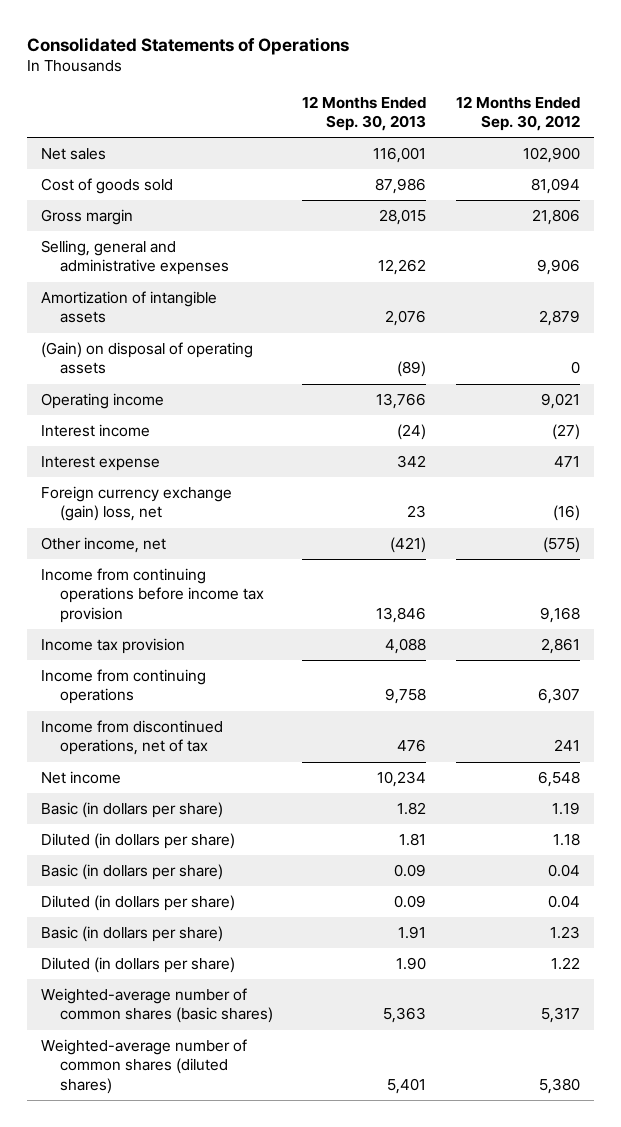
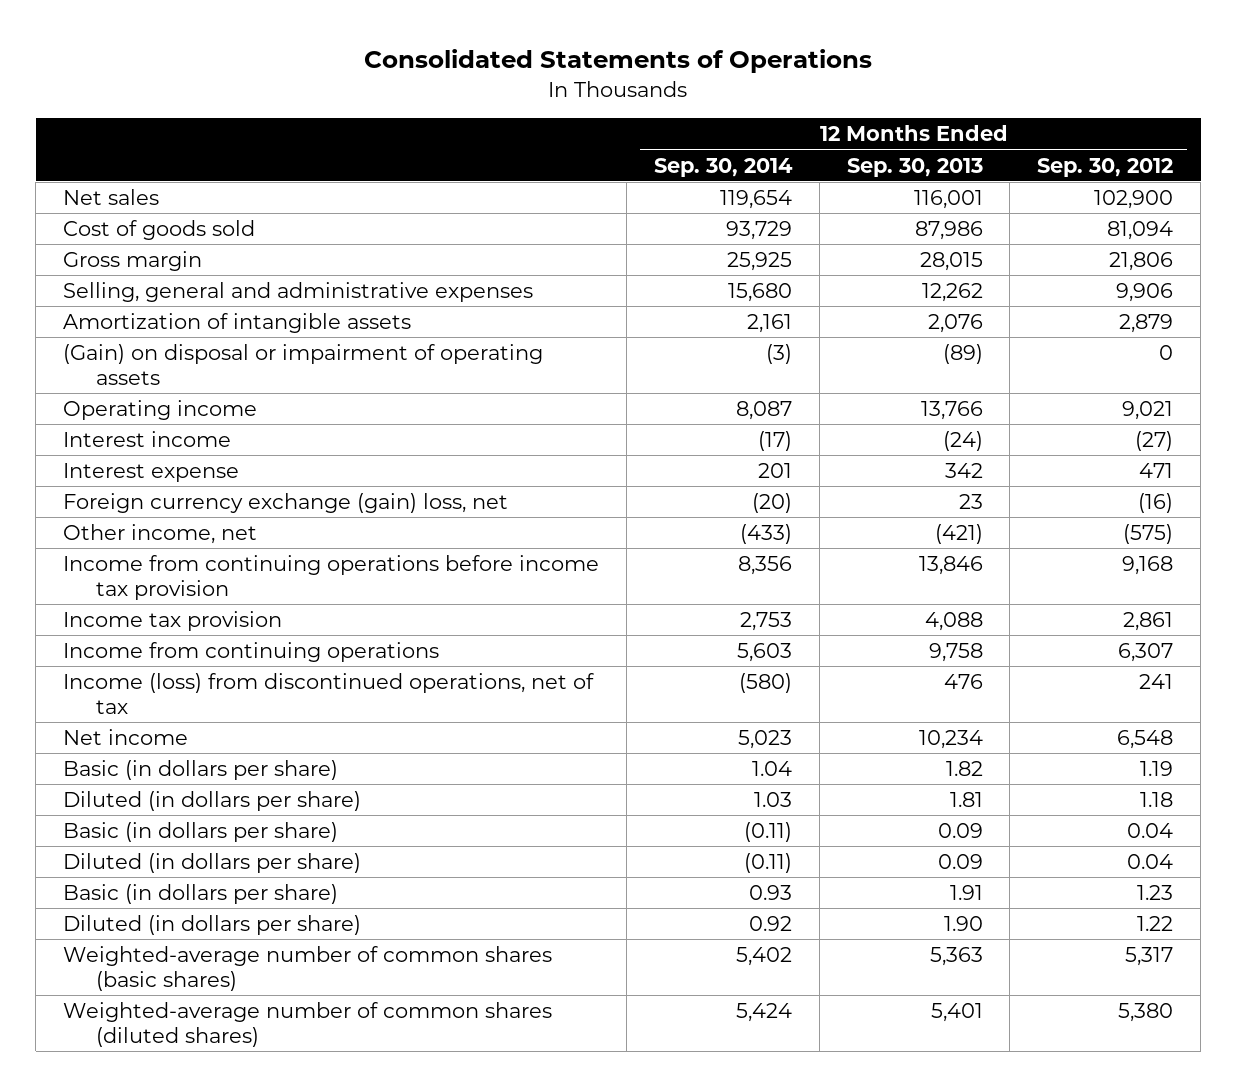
- | 12 Months Ended Sep. 30, 2013 | 12 Months Ended Sep. 30, 2012
+ | 12 Months Ended Sep. 30, 2014 | 12 Months Ended Sep. 30, 2013 | 12 Months Ended Sep. 30, 2012
- (Gain) on disposal of operating assets | (89) | 0
+ (Gain) on disposal or impairment of operating assets | (3) | (89) | 0
- Income from discontinued operations, net of tax | 476 | 241
+ Income (loss) from discontinued operations, net of tax | (580) | 476 | 241

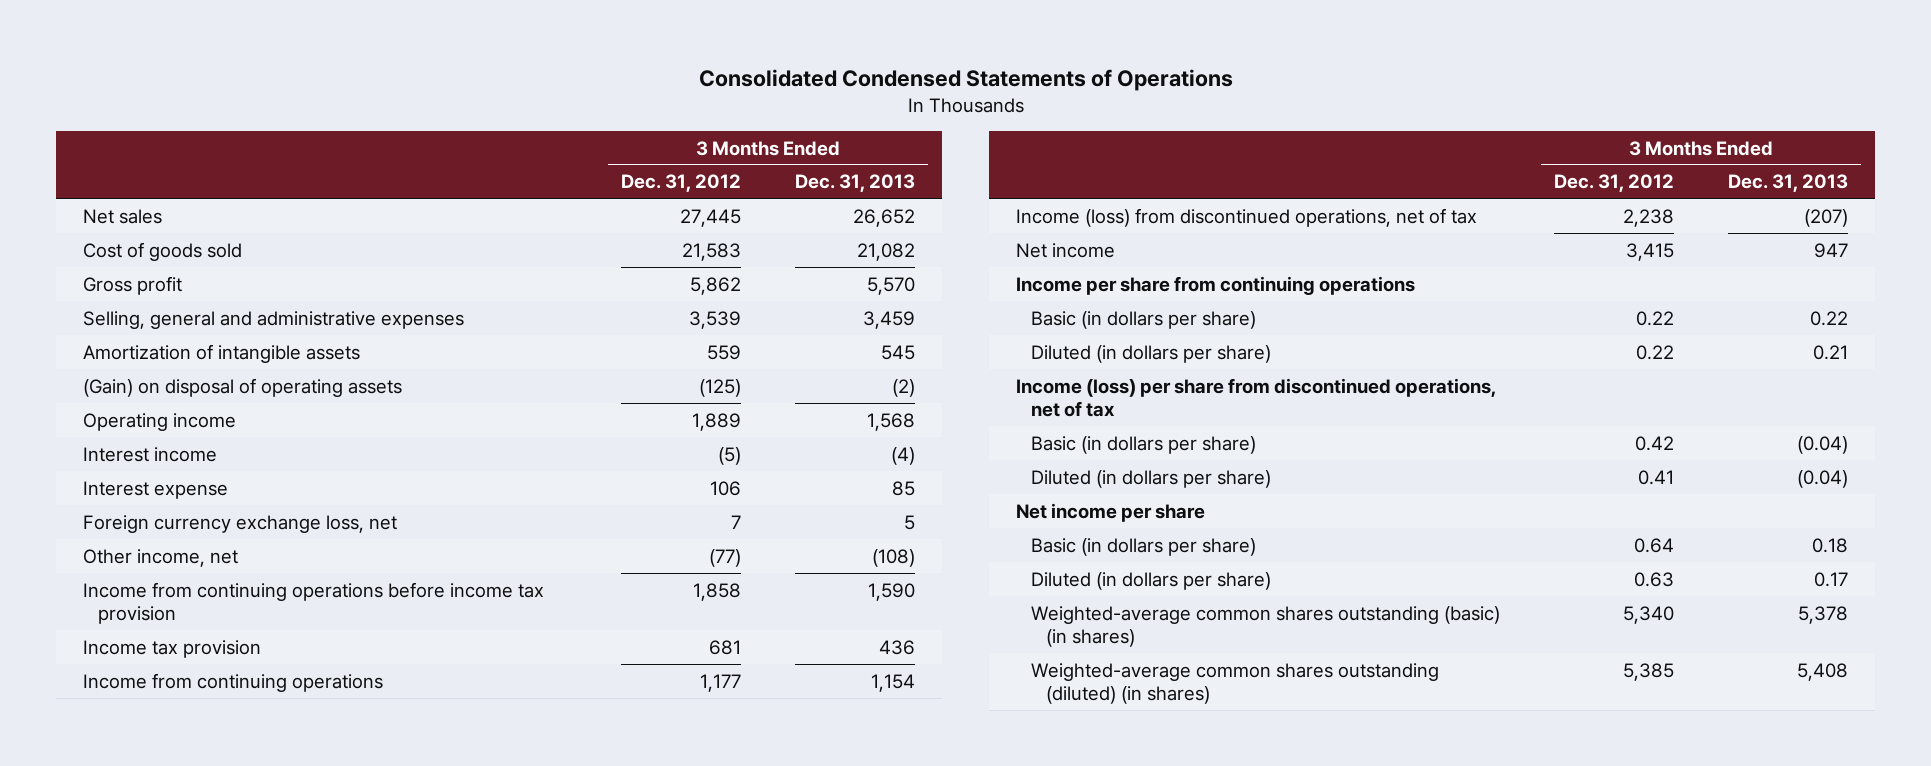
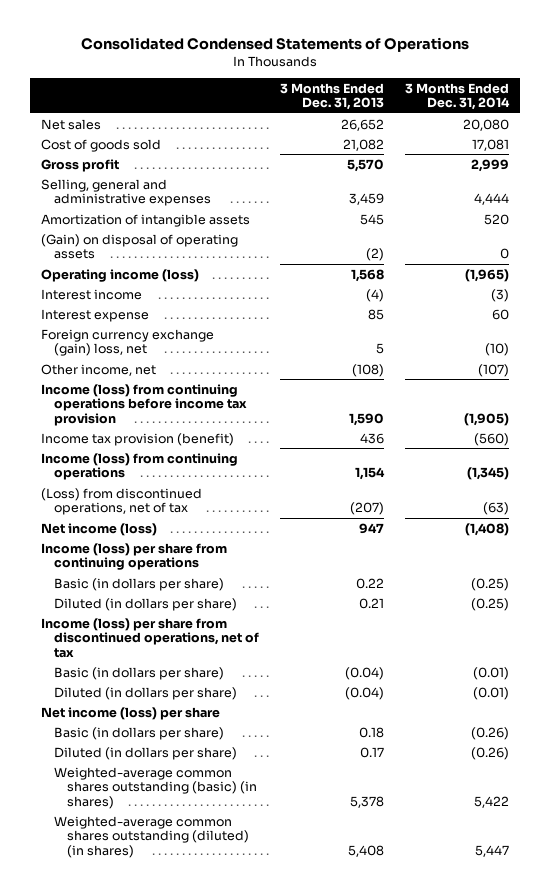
- | 3 Months Ended Dec. 31, 2012 | 3 Months Ended Dec. 31, 2013
+ | 3 Months Ended Dec. 31, 2013 | 3 Months Ended Dec. 31, 2014
- Operating income | 1,889 | 1,568
+ Operating income (loss) | 1,568 | (1,965)
- Foreign currency exchange loss, net | 7 | 5
+ Foreign currency exchange (gain) loss, net | 5 | (10)
- Income from continuing operations before income tax provision | 1,858 | 1,590
- Income tax provision | 681 | 436
- Income from continuing operations | 1,177 | 1,154
- Income (loss) from discontinued operations, net of tax | 2,238 | (207)
- Net income | 3,415 | 947
- Income per share from continuing operations
+ Income (loss) from continuing operations before income tax provision | 1,590 | (1,905)
+ Income tax provision (benefit) | 436 | (560)
+ Income (loss) from continuing operations | 1,154 | (1,345)
+ (Loss) from discontinued operations, net of tax | (207) | (63)
+ Net income (loss) | 947 | (1,408)
+ Income (loss) per share from continuing operations
- Net income per share
+ Net income (loss) per share

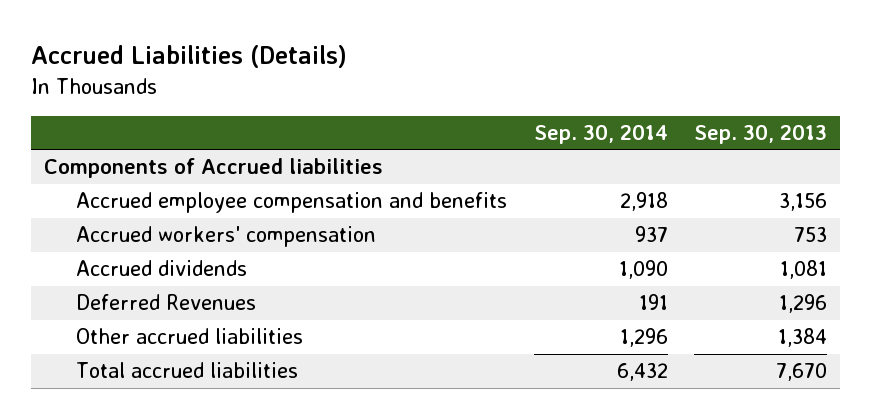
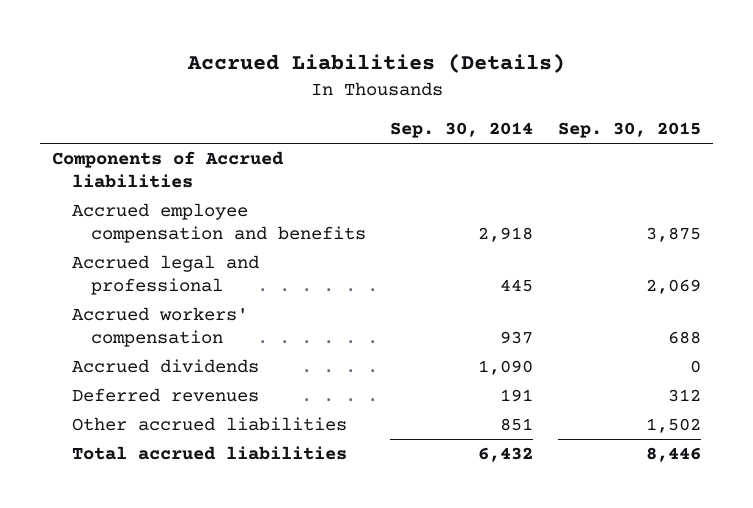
- | Sep. 30, 2014 | Sep. 30, 2013
+ | Sep. 30, 2014 | Sep. 30, 2015
+ Accrued legal and professional | 445 | 2,069
- Deferred Revenues | 191 | 1,296
- Other accrued liabilities | 1,296 | 1,384
+ Deferred revenues | 191 | 312
+ Other accrued liabilities | 851 | 1,502

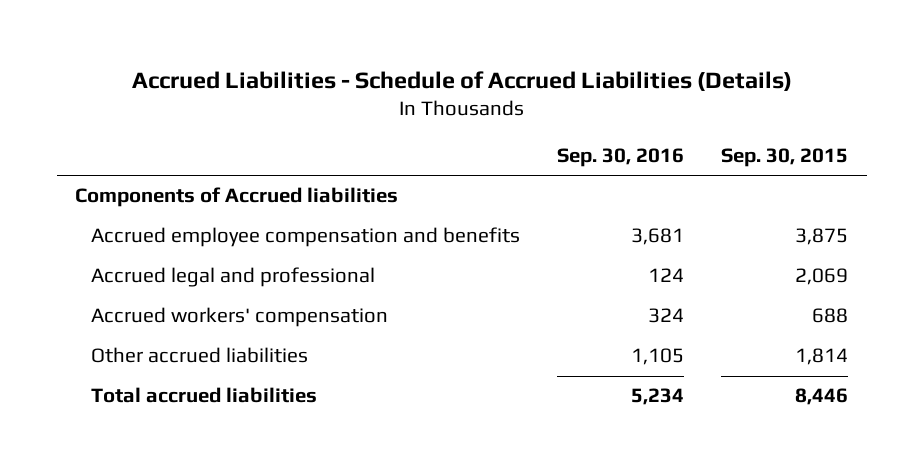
- Accrued Liabilities (Details)
+ Accrued Liabilities - Schedule of Accrued Liabilities (Details)
- | Sep. 30, 2014 | Sep. 30, 2015
+ | Sep. 30, 2016 | Sep. 30, 2015
- Accrued dividends | 1,090 | 0
- Deferred revenues | 191 | 312
- Other accrued liabilities | 851 | 1,502
+ Other accrued liabilities | 1,105 | 1,814

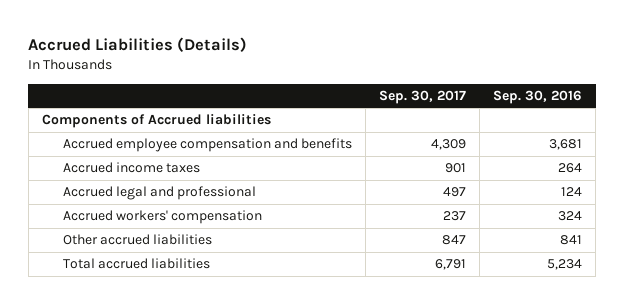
- Accrued Liabilities - Schedule of Accrued Liabilities (Details)
+ Accrued Liabilities (Details)
- | Sep. 30, 2016 | Sep. 30, 2015
+ | Sep. 30, 2017 | Sep. 30, 2016
+ Accrued income taxes | 901 | 264
- Other accrued liabilities | 1,105 | 1,814
+ Other accrued liabilities | 847 | 841

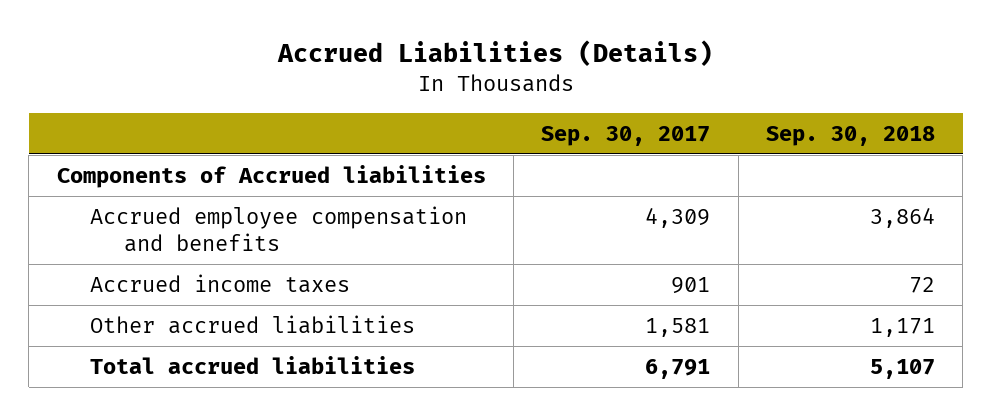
- | Sep. 30, 2017 | Sep. 30, 2016
+ | Sep. 30, 2017 | Sep. 30, 2018
- Accrued legal and professional | 497 | 124
- Accrued workers' compensation | 237 | 324
- Other accrued liabilities | 847 | 841
+ Other accrued liabilities | 1,581 | 1,171

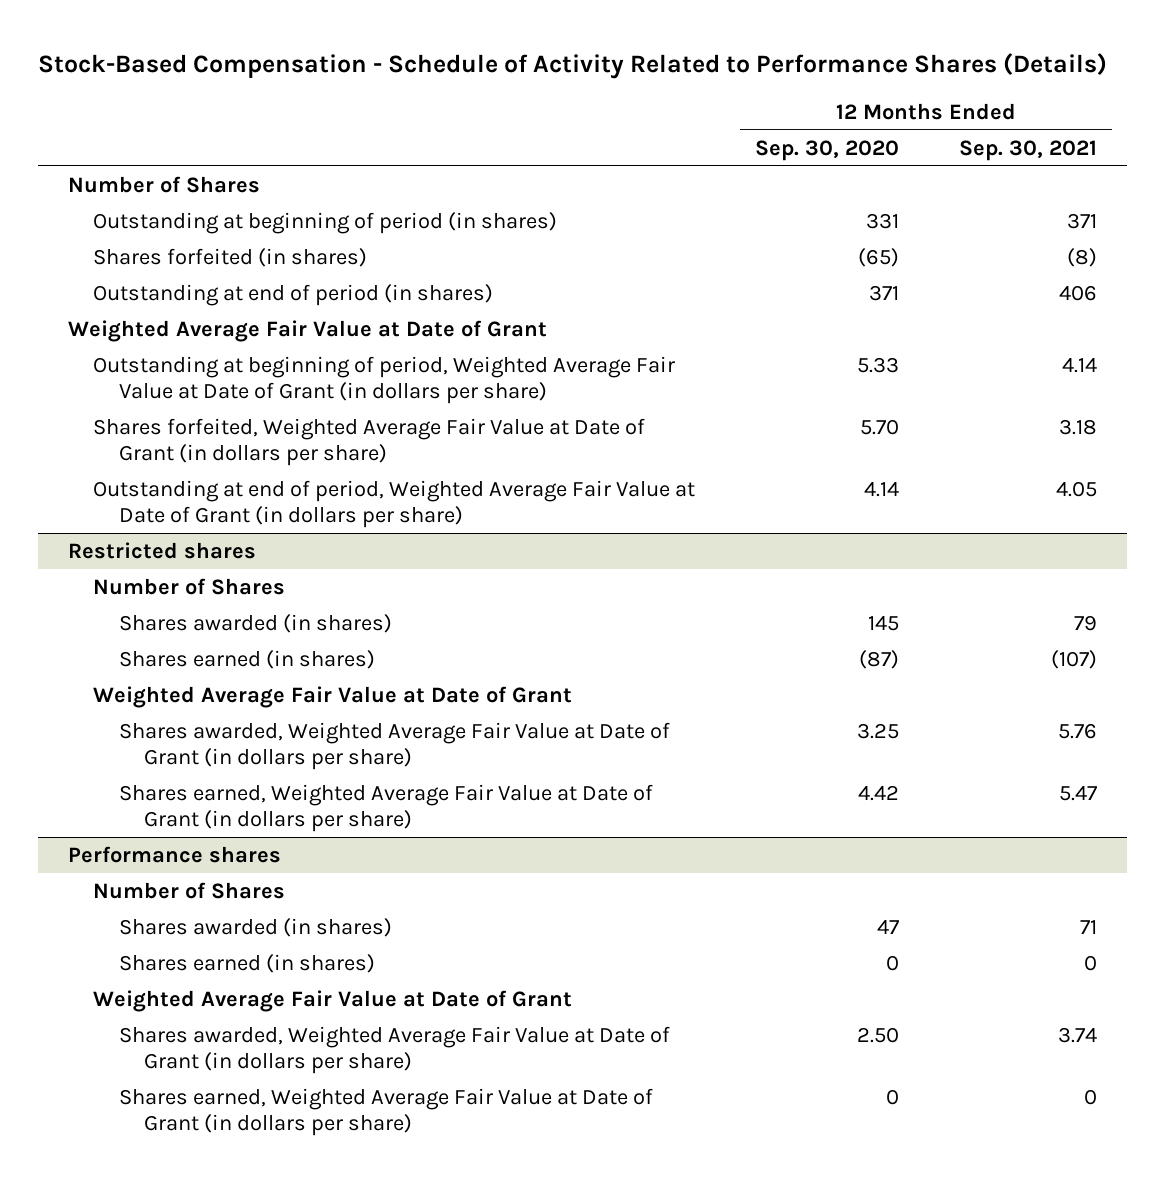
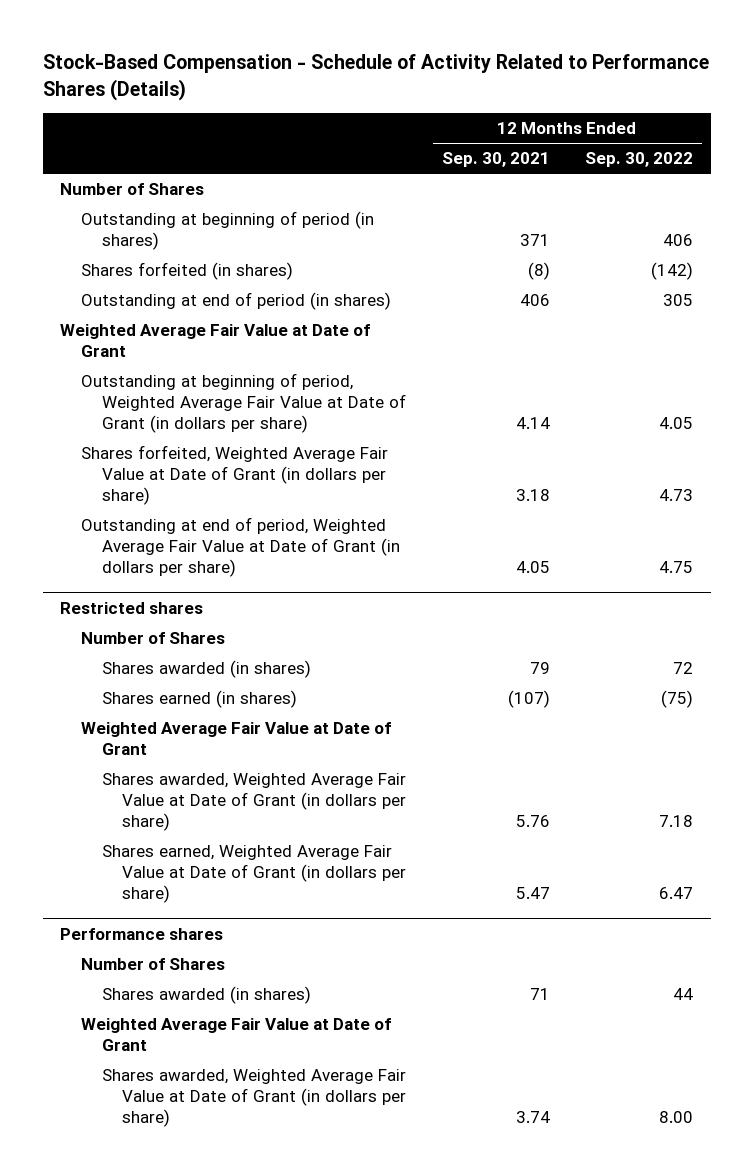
- | 12 Months Ended Sep. 30, 2020 | 12 Months Ended Sep. 30, 2021
+ | 12 Months Ended Sep. 30, 2021 | 12 Months Ended Sep. 30, 2022
@ Performance shares
- Shares earned (in shares) | 0 | 0
- Shares earned, Weighted Average Fair Value at Date of Grant (in dollars per share) | 0 | 0

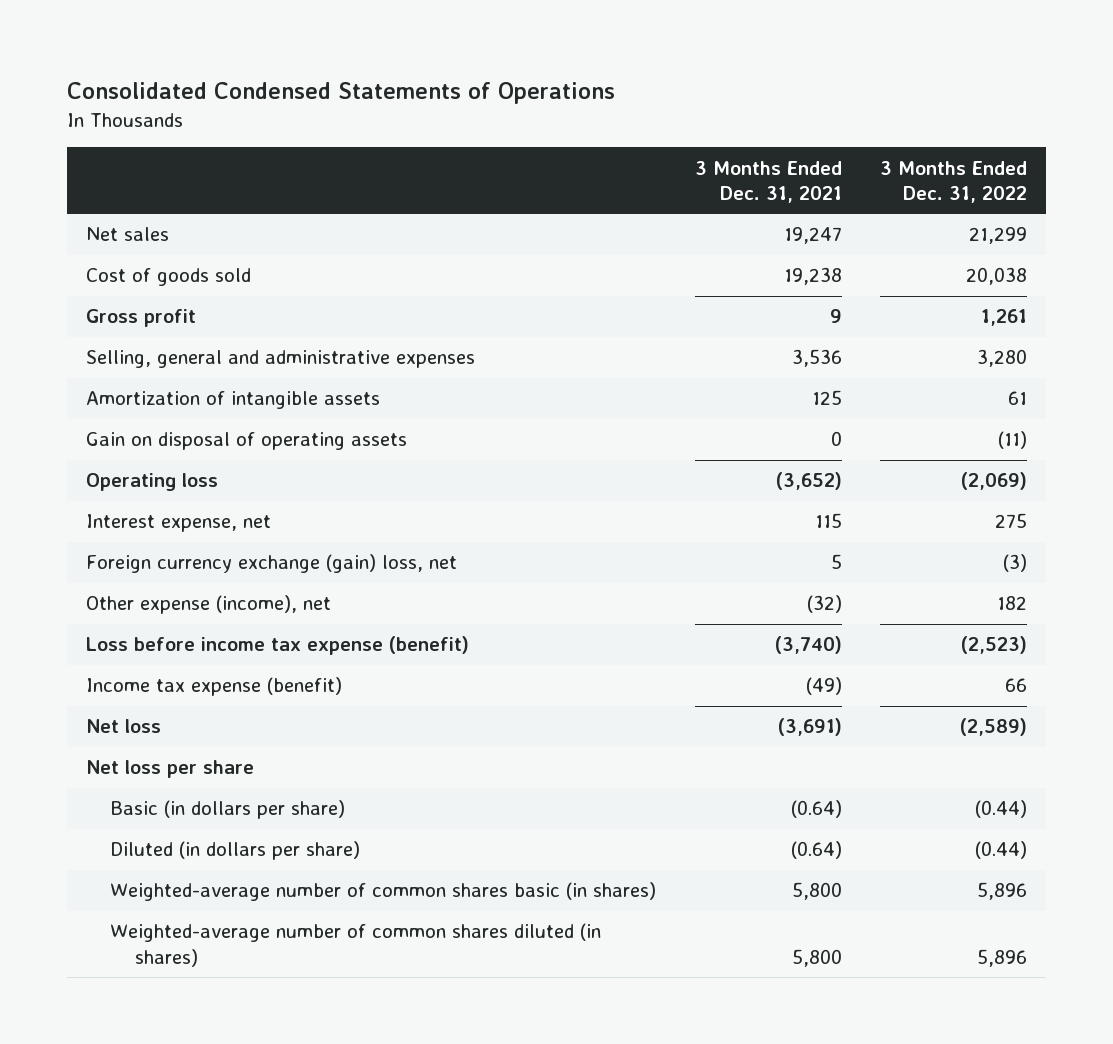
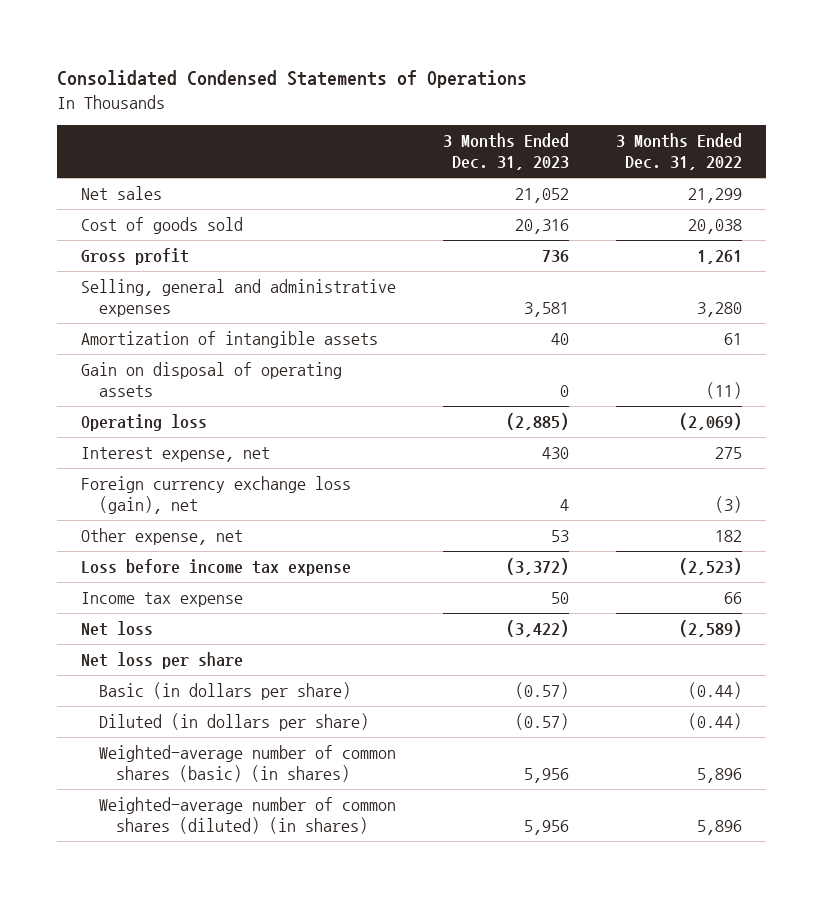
- | 3 Months Ended Dec. 31, 2021 | 3 Months Ended Dec. 31, 2022
+ | 3 Months Ended Dec. 31, 2023 | 3 Months Ended Dec. 31, 2022
- Foreign currency exchange (gain) loss, net | 5 | (3)
- Other expense (income), net | (32) | 182
- Loss before income tax expense (benefit) | (3,740) | (2,523)
- Income tax expense (benefit) | (49) | 66
+ Foreign currency exchange loss (gain), net | 4 | (3)
+ Other expense, net | 53 | 182
+ Loss before income tax expense | (3,372) | (2,523)
+ Income tax expense | 50 | 66
- Weighted-average number of common shares basic (in shares) | 5,800 | 5,896
- Weighted-average number of common shares diluted (in shares) | 5,800 | 5,896
+ Weighted-average number of common shares (basic) (in shares) | 5,956 | 5,896
+ Weighted-average number of common shares (diluted) (in shares) | 5,956 | 5,896

